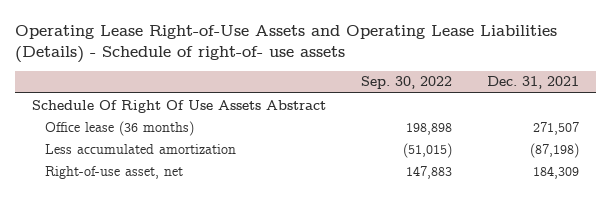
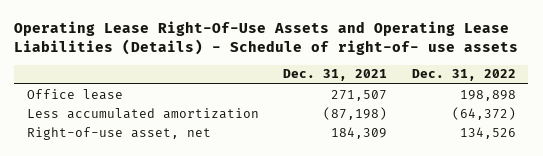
- Operating Lease Right-of-Use Assets and Operating Lease Liabilities (Details) - Schedule of right-of- use assets
+ Operating Lease Right-Of-Use Assets and Operating Lease Liabilities (Details) - Schedule of right-of- use assets
- | Sep. 30, 2022 | Dec. 31, 2021
+ | Dec. 31, 2021 | Dec. 31, 2022
- Schedule Of Right Of Use Assets Abstract
- Office lease (36 months) | 198,898 | 271,507
+ Office lease | 271,507 | 198,898

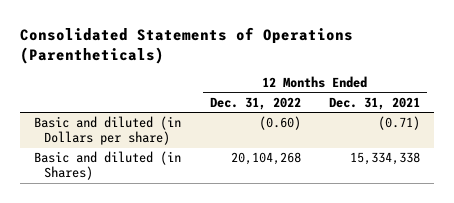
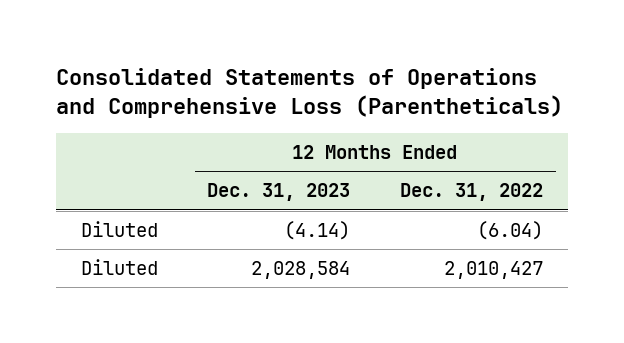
- Consolidated Statements of Operations (Parentheticals)
+ Consolidated Statements of Operations and Comprehensive Loss (Parentheticals)
- | 12 Months Ended Dec. 31, 2022 | 12 Months Ended Dec. 31, 2021
+ | 12 Months Ended Dec. 31, 2023 | 12 Months Ended Dec. 31, 2022
- Basic and diluted (in Dollars per share) | (0.60) | (0.71)
- Basic and diluted (in Shares) | 20,104,268 | 15,334,338
+ Diluted | (4.14) | (6.04)
+ Diluted | 2,028,584 | 2,010,427

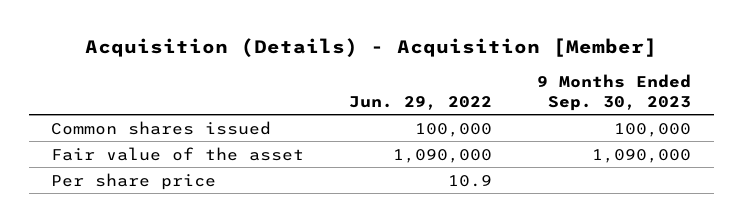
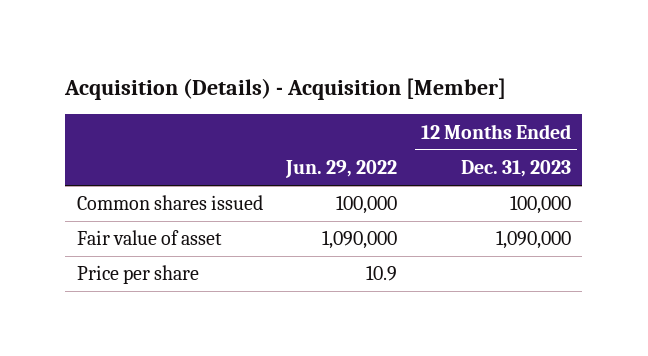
- | Jun. 29, 2022 | 9 Months Ended Sep. 30, 2023
+ | Jun. 29, 2022 | 12 Months Ended Dec. 31, 2023
- Fair value of the asset | 1,090,000 | 1,090,000
- Per share price | 10.9 |
+ Fair value of asset | 1,090,000 | 1,090,000
+ Price per share | 10.9 |

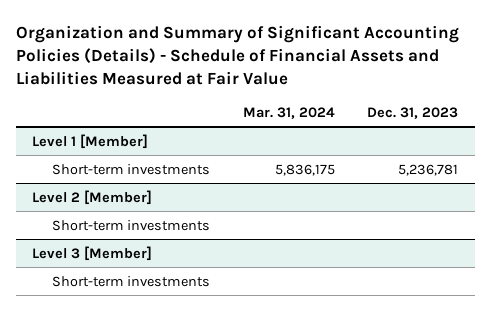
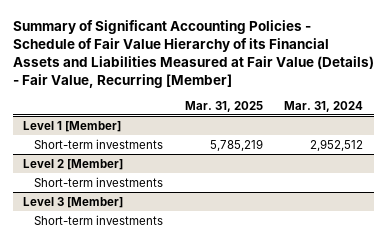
- Organization and Summary of Significant Accounting Policies (Details) - Schedule of Financial Assets and Liabilities Measured at Fair Value
+ Summary of Significant Accounting Policies - Schedule of Fair Value Hierarchy of its Financial Assets and Liabilities Measured at Fair Value (Details) - Fair Value, Recurring [Member]
- | Mar. 31, 2024 | Dec. 31, 2023
+ | Mar. 31, 2025 | Mar. 31, 2024
@ Level 1 [Member]
- Short-term investments | 5,836,175 | 5,236,781
+ Short-term investments | 5,785,219 | 2,952,512

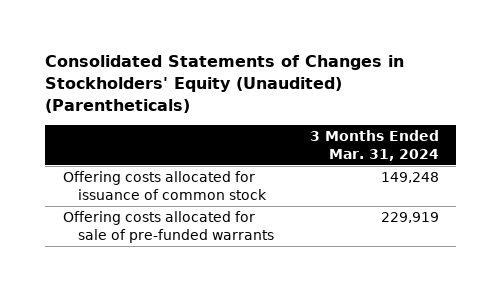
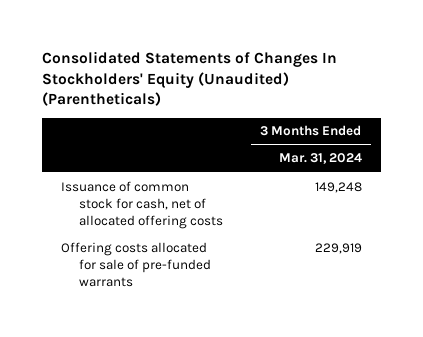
- Consolidated Statements of Changes in Stockholders' Equity (Unaudited) (Parentheticals)
+ Consolidated Statements of Changes In Stockholders' Equity (Unaudited) (Parentheticals)
- Offering costs allocated for issuance of common stock | 149,248
+ Issuance of common stock for cash, net of allocated offering costs | 149,248

